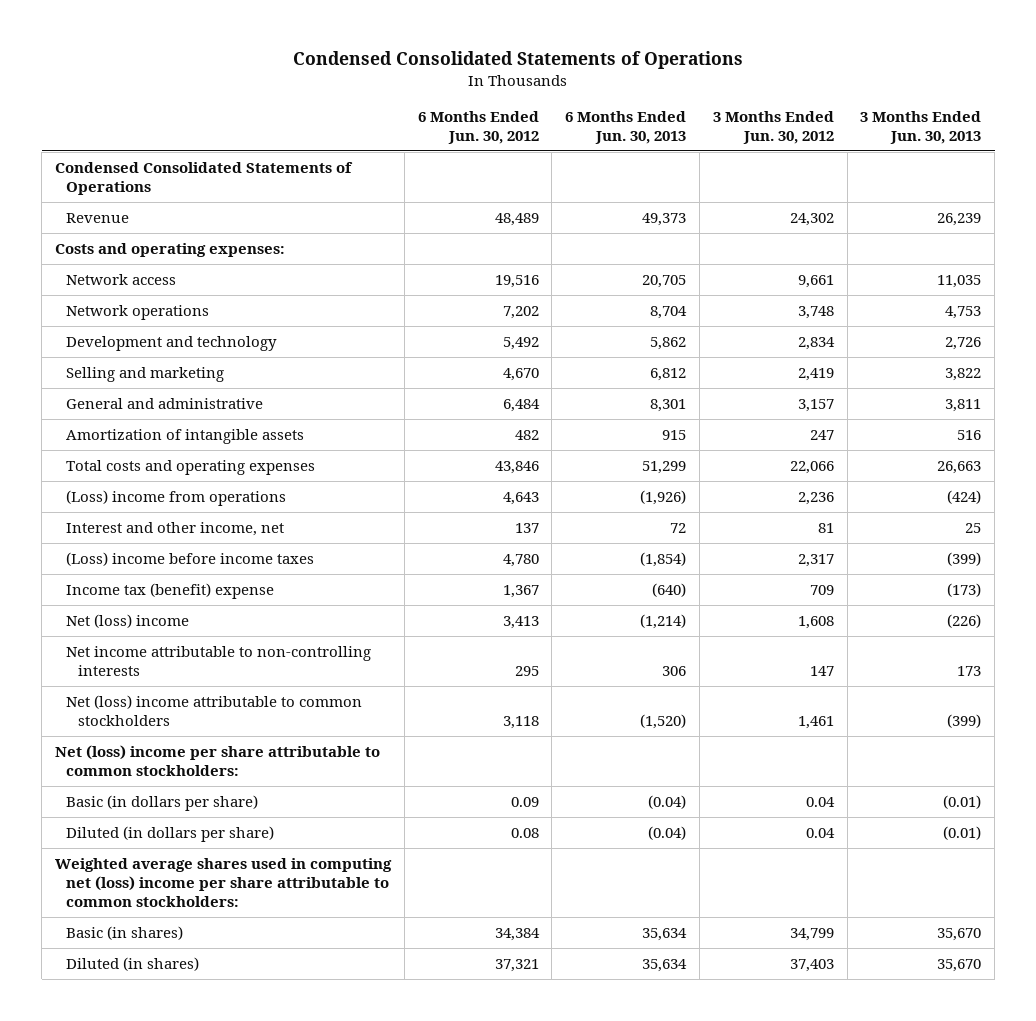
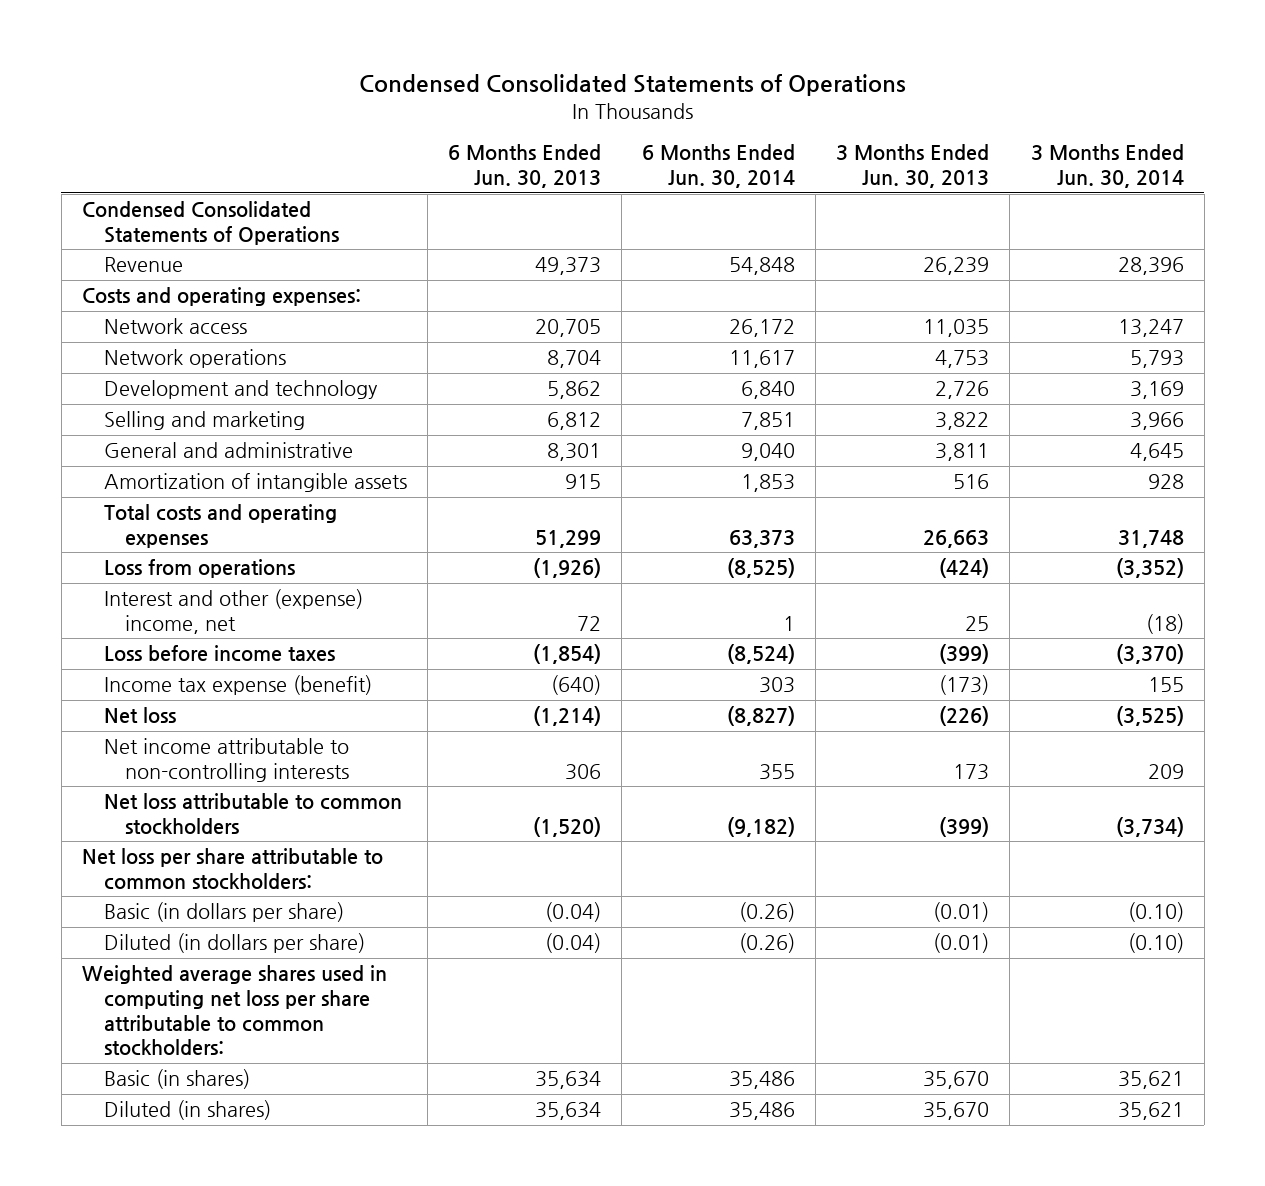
- | 6 Months Ended Jun. 30, 2012 | 6 Months Ended Jun. 30, 2013 | 3 Months Ended Jun. 30, 2012 | 3 Months Ended Jun. 30, 2013
+ | 6 Months Ended Jun. 30, 2013 | 6 Months Ended Jun. 30, 2014 | 3 Months Ended Jun. 30, 2013 | 3 Months Ended Jun. 30, 2014
- (Loss) income from operations | 4,643 | (1,926) | 2,236 | (424)
- Interest and other income, net | 137 | 72 | 81 | 25
- (Loss) income before income taxes | 4,780 | (1,854) | 2,317 | (399)
- Income tax (benefit) expense | 1,367 | (640) | 709 | (173)
- Net (loss) income | 3,413 | (1,214) | 1,608 | (226)
+ Loss from operations | (1,926) | (8,525) | (424) | (3,352)
+ Interest and other (expense) income, net | 72 | 1 | 25 | (18)
+ Loss before income taxes | (1,854) | (8,524) | (399) | (3,370)
+ Income tax expense (benefit) | (640) | 303 | (173) | 155
+ Net loss | (1,214) | (8,827) | (226) | (3,525)
- Net (loss) income attributable to common stockholders | 3,118 | (1,520) | 1,461 | (399)
- Net (loss) income per share attributable to common stockholders:
+ Net loss attributable to common stockholders | (1,520) | (9,182) | (399) | (3,734)
+ Net loss per share attributable to common stockholders:
- Weighted average shares used in computing net (loss) income per share attributable to common stockholders:
+ Weighted average shares used in computing net loss per share attributable to common stockholders:

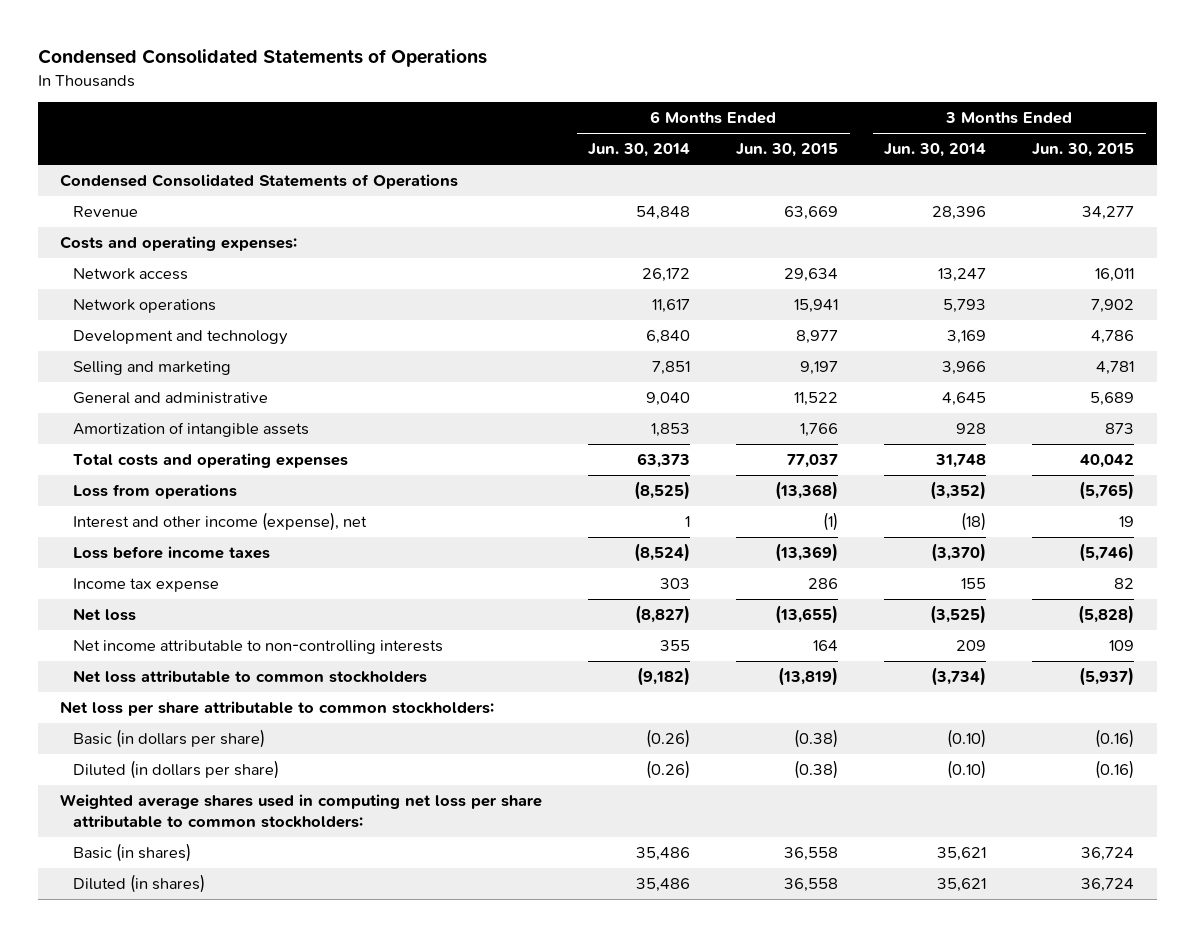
- | 6 Months Ended Jun. 30, 2013 | 6 Months Ended Jun. 30, 2014 | 3 Months Ended Jun. 30, 2013 | 3 Months Ended Jun. 30, 2014
+ | 6 Months Ended Jun. 30, 2014 | 6 Months Ended Jun. 30, 2015 | 3 Months Ended Jun. 30, 2014 | 3 Months Ended Jun. 30, 2015
- Interest and other (expense) income, net | 72 | 1 | 25 | (18)
+ Interest and other income (expense), net | 1 | (1) | (18) | 19
- Income tax expense (benefit) | (640) | 303 | (173) | 155
+ Income tax expense | 303 | 286 | 155 | 82

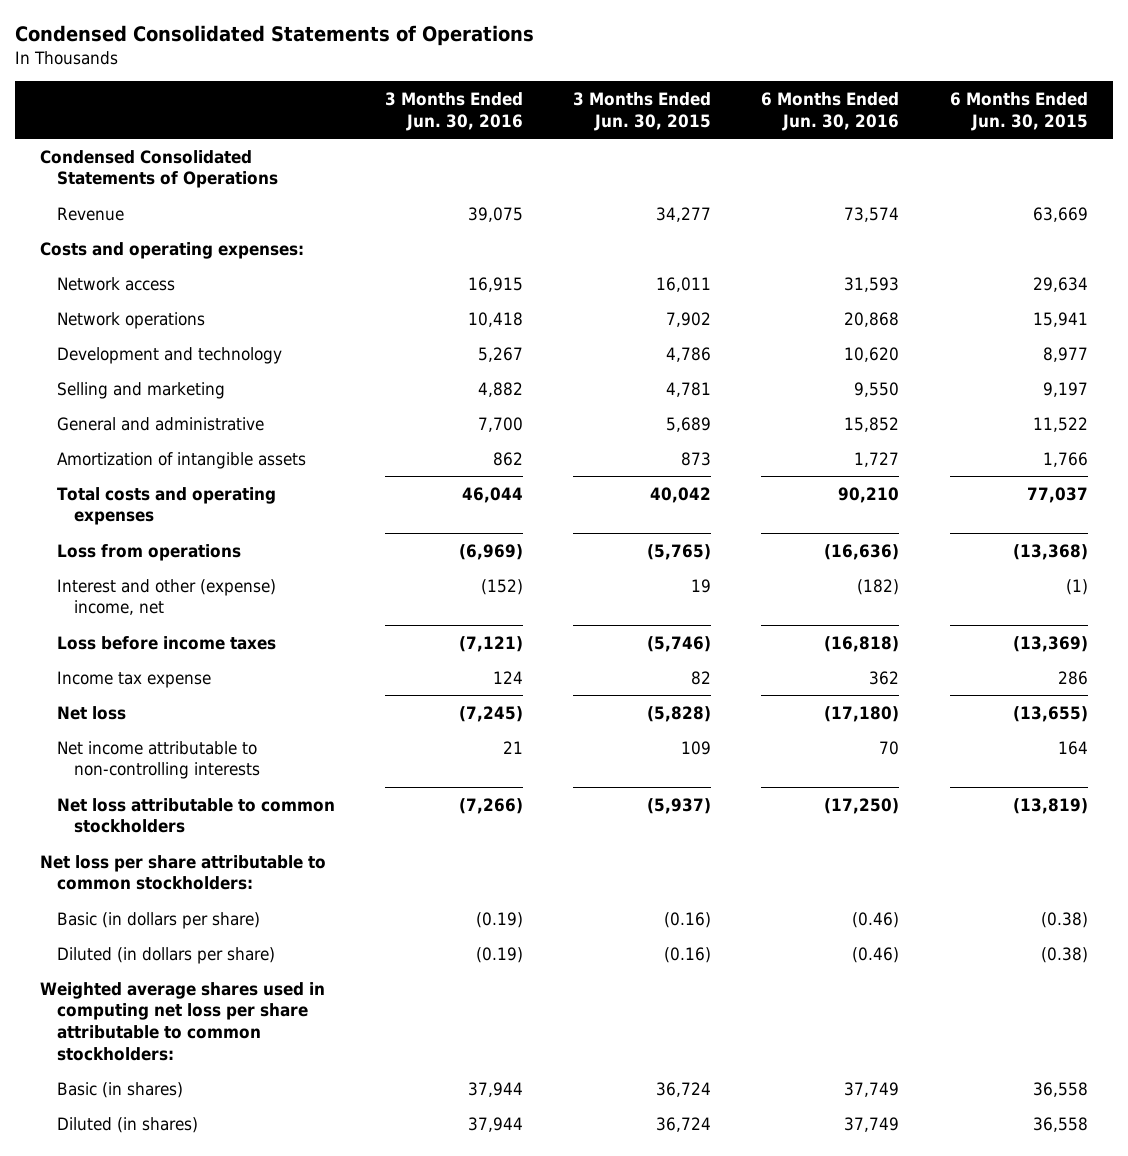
- | 6 Months Ended Jun. 30, 2014 | 6 Months Ended Jun. 30, 2015 | 3 Months Ended Jun. 30, 2014 | 3 Months Ended Jun. 30, 2015
+ | 3 Months Ended Jun. 30, 2016 | 3 Months Ended Jun. 30, 2015 | 6 Months Ended Jun. 30, 2016 | 6 Months Ended Jun. 30, 2015
- Interest and other income (expense), net | 1 | (1) | (18) | 19
+ Interest and other (expense) income, net | (152) | 19 | (182) | (1)

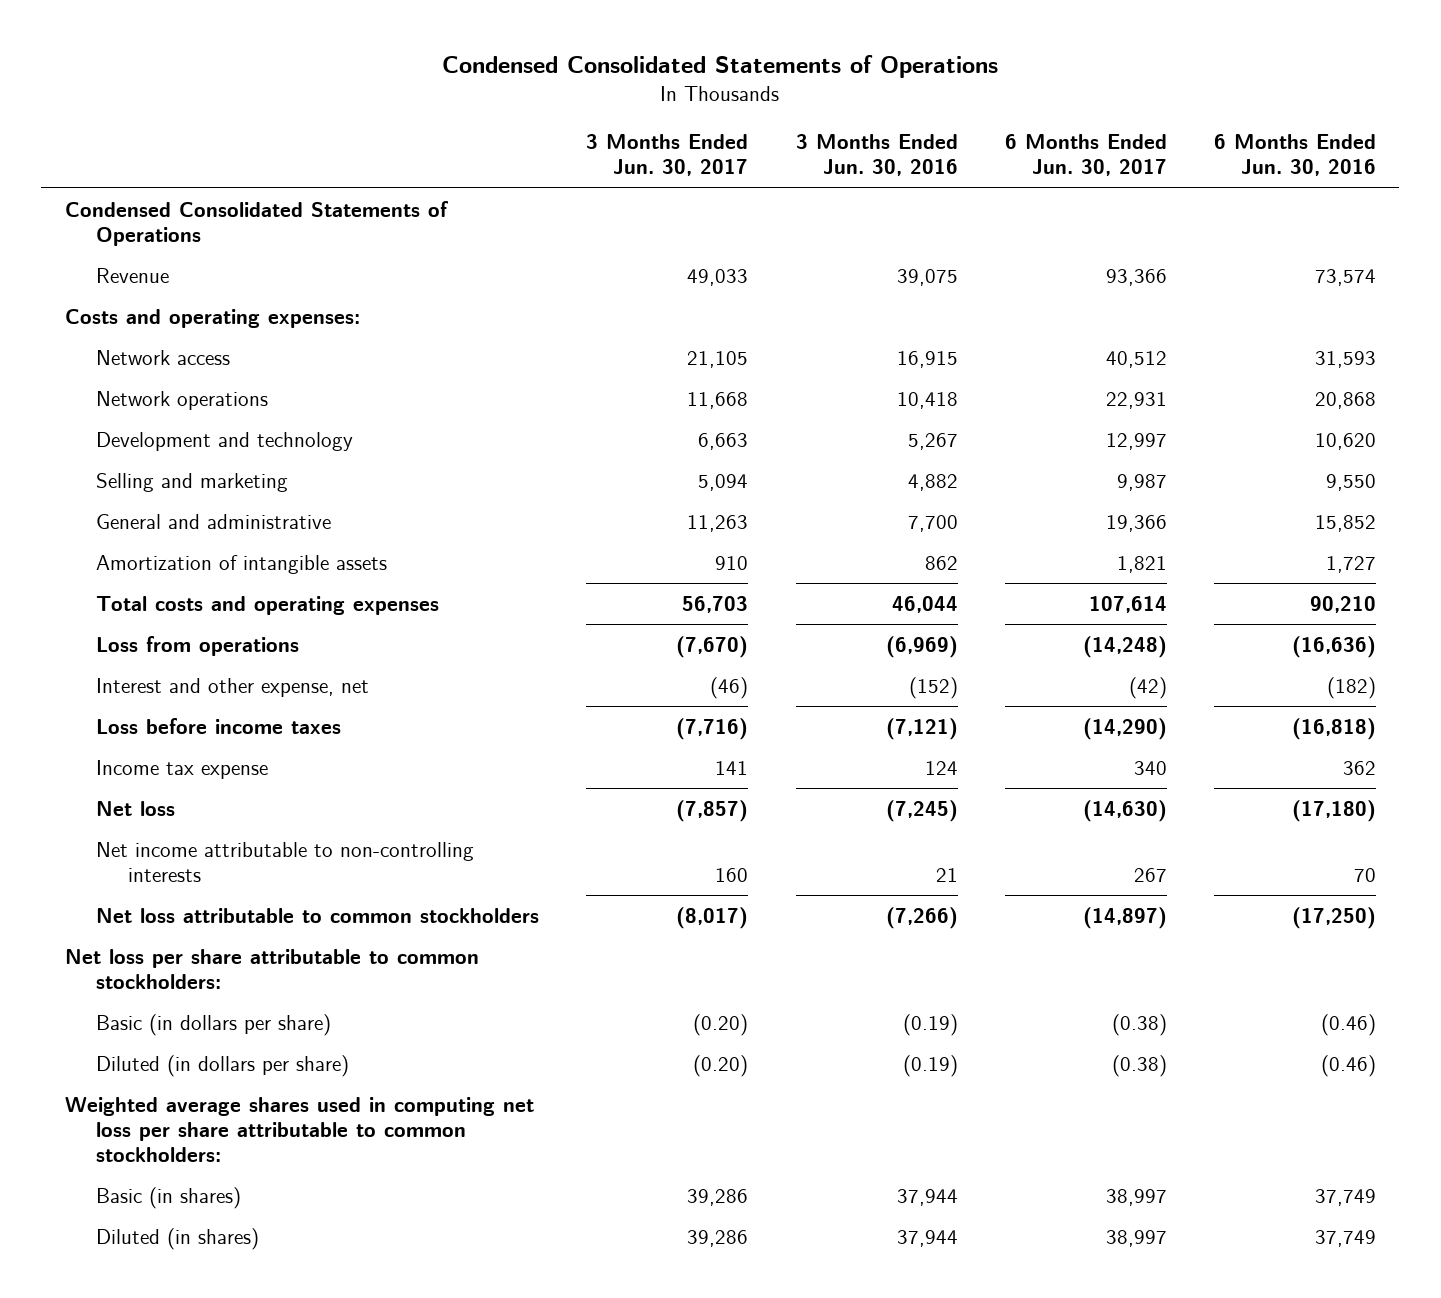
- | 3 Months Ended Jun. 30, 2016 | 3 Months Ended Jun. 30, 2015 | 6 Months Ended Jun. 30, 2016 | 6 Months Ended Jun. 30, 2015
+ | 3 Months Ended Jun. 30, 2017 | 3 Months Ended Jun. 30, 2016 | 6 Months Ended Jun. 30, 2017 | 6 Months Ended Jun. 30, 2016
- Interest and other (expense) income, net | (152) | 19 | (182) | (1)
+ Interest and other expense, net | (46) | (152) | (42) | (182)

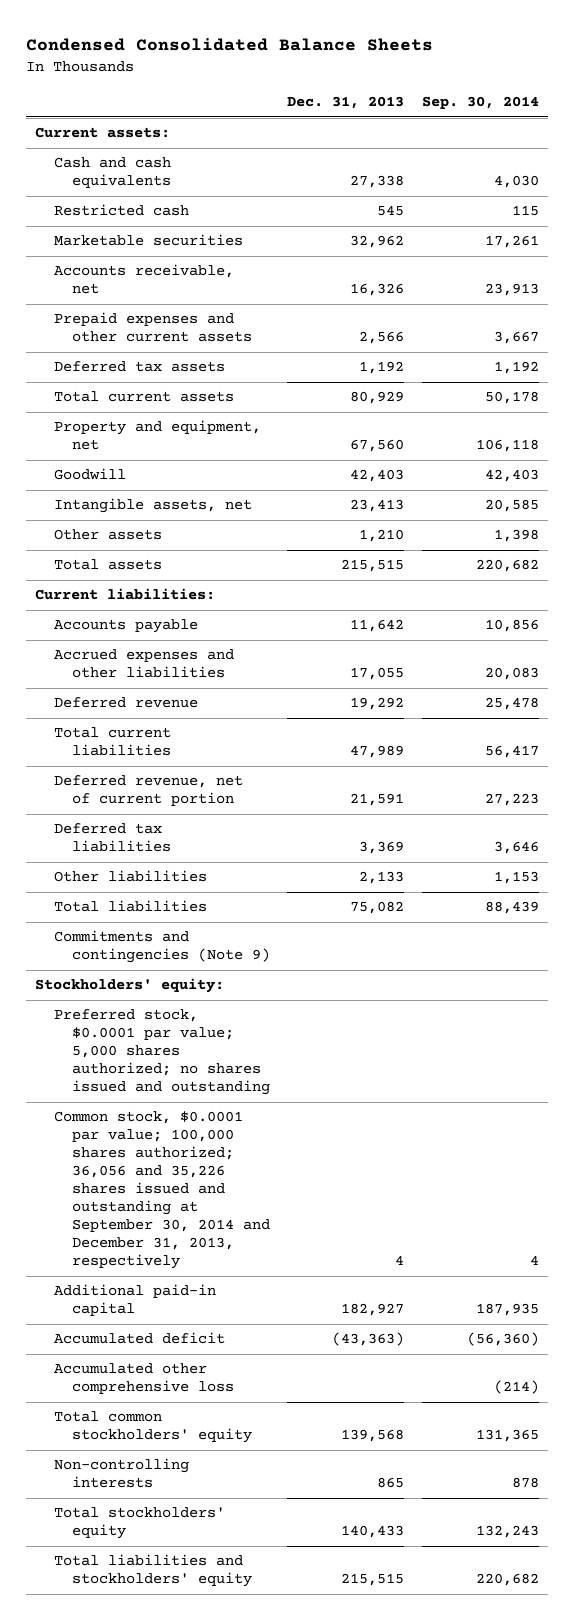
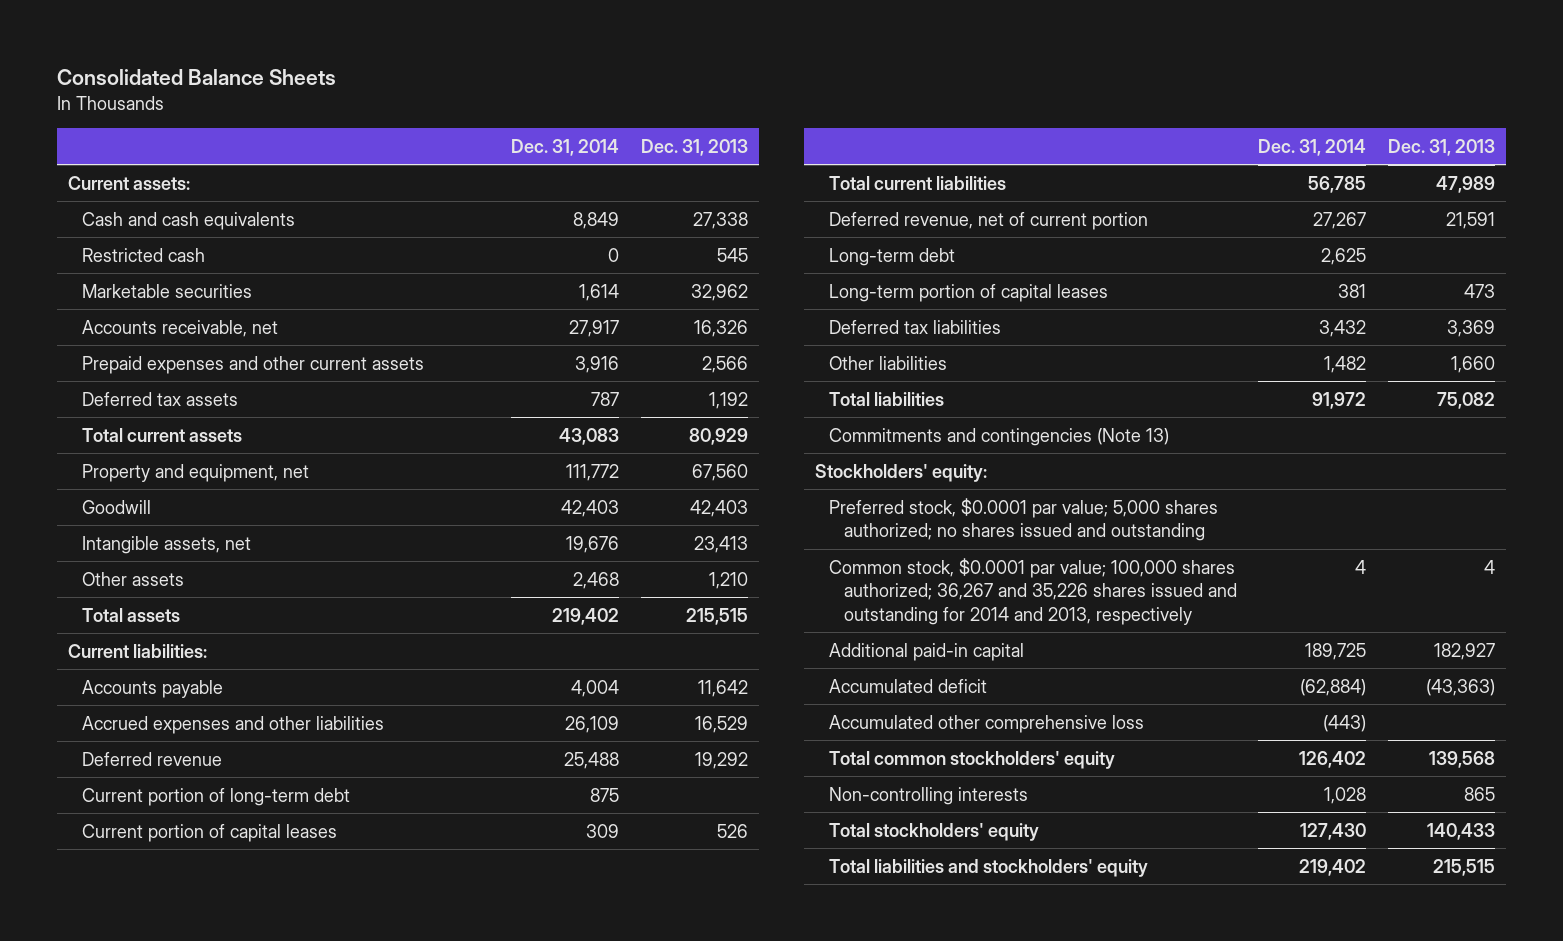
- Condensed Consolidated Balance Sheets
+ Consolidated Balance Sheets
- | Dec. 31, 2013 | Sep. 30, 2014
+ | Dec. 31, 2014 | Dec. 31, 2013
- Accrued expenses and other liabilities | 17,055 | 20,083
+ Accrued expenses and other liabilities | 26,109 | 16,529
+ Current portion of long-term debt | 875 |
+ Current portion of capital leases | 309 | 526
+ Long-term debt | 2,625 |
+ Long-term portion of capital leases | 381 | 473
- Other liabilities | 2,133 | 1,153
+ Other liabilities | 1,482 | 1,660
- Commitments and contingencies (Note 9)
+ Commitments and contingencies (Note 13)
- Common stock, $0.0001 par value; 100,000 shares authorized; 36,056 and 35,226 shares issued and outstanding at September 30, 2014 and December 31, 2013, respectively | 4 | 4
+ Common stock, $0.0001 par value; 100,000 shares authorized; 36,267 and 35,226 shares issued and outstanding for 2014 and 2013, respectively | 4 | 4

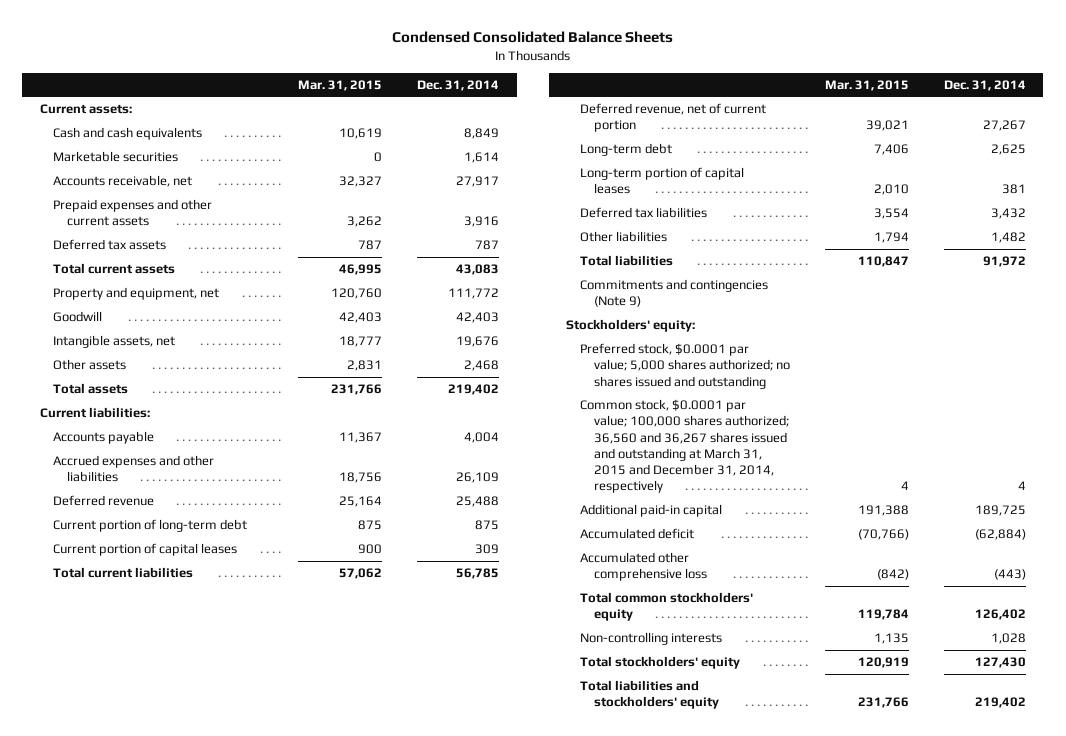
- Consolidated Balance Sheets
+ Condensed Consolidated Balance Sheets
- | Dec. 31, 2014 | Dec. 31, 2013
+ | Mar. 31, 2015 | Dec. 31, 2014
- Restricted cash | 0 | 545
- Commitments and contingencies (Note 13)
+ Commitments and contingencies (Note 9)
- Common stock, $0.0001 par value; 100,000 shares authorized; 36,267 and 35,226 shares issued and outstanding for 2014 and 2013, respectively | 4 | 4
+ Common stock, $0.0001 par value; 100,000 shares authorized; 36,560 and 36,267 shares issued and outstanding at March 31, 2015 and December 31, 2014, respectively | 4 | 4

